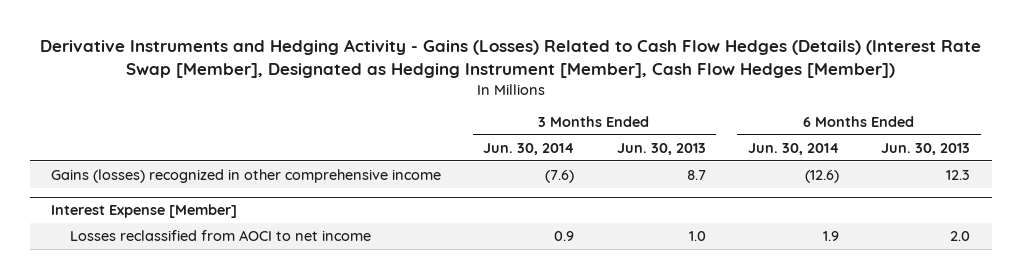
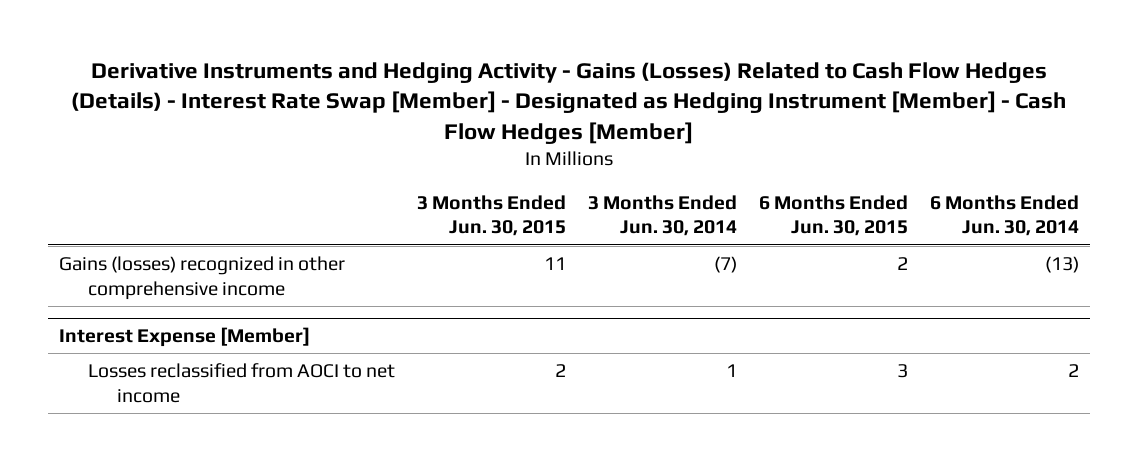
- Derivative Instruments and Hedging Activity - Gains (Losses) Related to Cash Flow Hedges (Details) (Interest Rate Swap [Member], Designated as Hedging Instrument [Member], Cash Flow Hedges [Member])
+ Derivative Instruments and Hedging Activity - Gains (Losses) Related to Cash Flow Hedges (Details) - Interest Rate Swap [Member] - Designated as Hedging Instrument [Member] - Cash Flow Hedges [Member]
- | 3 Months Ended Jun. 30, 2014 | 3 Months Ended Jun. 30, 2013 | 6 Months Ended Jun. 30, 2014 | 6 Months Ended Jun. 30, 2013
+ | 3 Months Ended Jun. 30, 2015 | 3 Months Ended Jun. 30, 2014 | 6 Months Ended Jun. 30, 2015 | 6 Months Ended Jun. 30, 2014
- Gains (losses) recognized in other comprehensive income | (7.6) | 8.7 | (12.6) | 12.3
+ Gains (losses) recognized in other comprehensive income | 11 | (7) | 2 | (13)
@ Interest Expense [Member]
- Losses reclassified from AOCI to net income | 0.9 | 1.0 | 1.9 | 2.0
+ Losses reclassified from AOCI to net income | 2 | 1 | 3 | 2

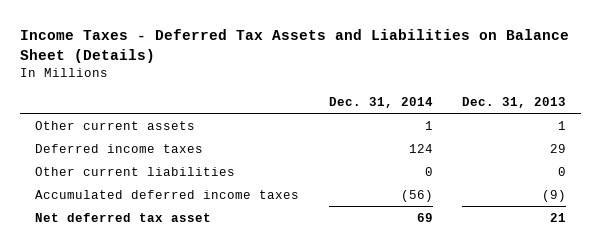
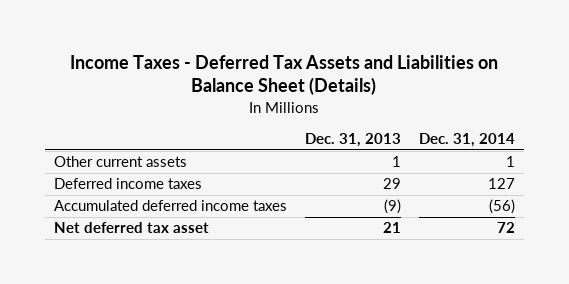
- | Dec. 31, 2014 | Dec. 31, 2013
+ | Dec. 31, 2013 | Dec. 31, 2014
- Deferred income taxes | 124 | 29
- Other current liabilities | 0 | 0
+ Deferred income taxes | 29 | 127
- Net deferred tax asset | 69 | 21
+ Net deferred tax asset | 21 | 72

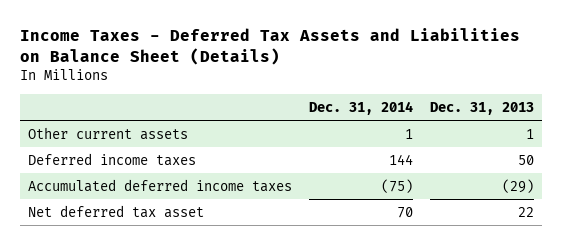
- | Dec. 31, 2013 | Dec. 31, 2014
+ | Dec. 31, 2014 | Dec. 31, 2013
- Deferred income taxes | 29 | 127
- Accumulated deferred income taxes | (9) | (56)
- Net deferred tax asset | 21 | 72
+ Deferred income taxes | 144 | 50
+ Accumulated deferred income taxes | (75) | (29)
+ Net deferred tax asset | 70 | 22

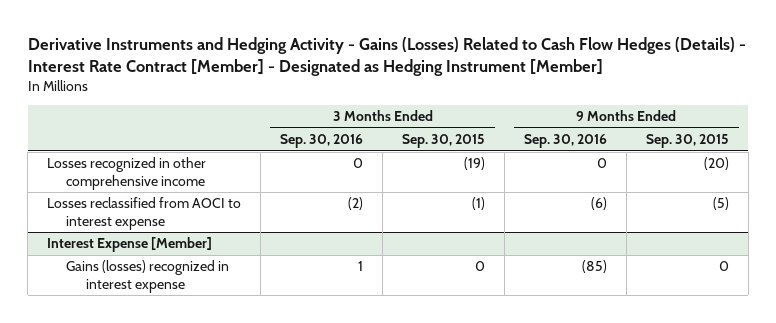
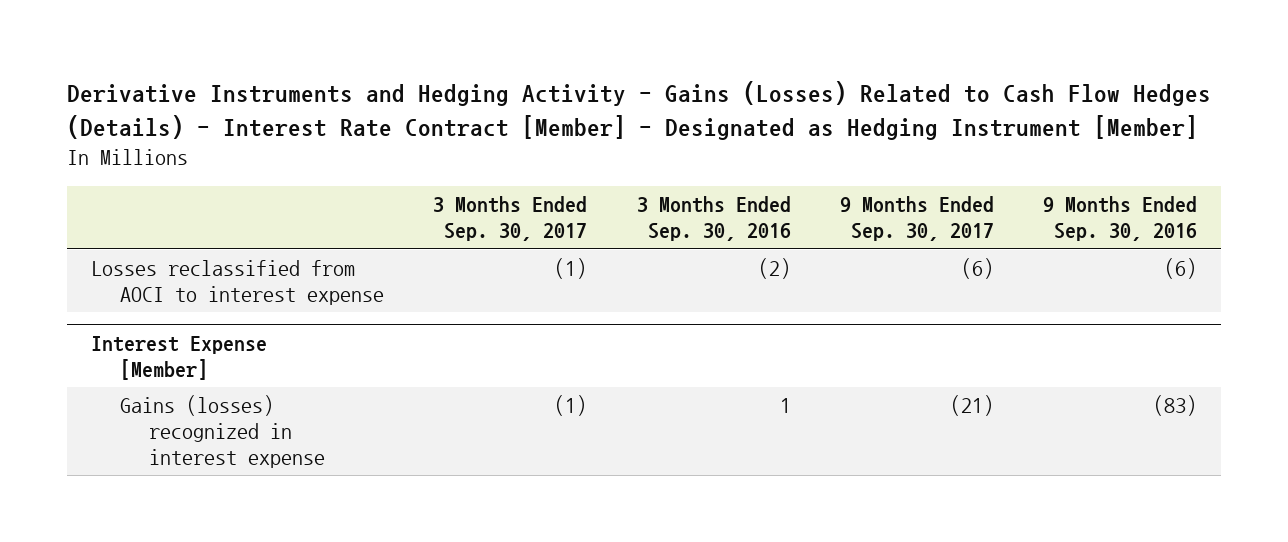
- | 3 Months Ended Sep. 30, 2016 | 3 Months Ended Sep. 30, 2015 | 9 Months Ended Sep. 30, 2016 | 9 Months Ended Sep. 30, 2015
+ | 3 Months Ended Sep. 30, 2017 | 3 Months Ended Sep. 30, 2016 | 9 Months Ended Sep. 30, 2017 | 9 Months Ended Sep. 30, 2016
- Losses recognized in other comprehensive income | 0 | (19) | 0 | (20)
@ Interest Expense [Member]
- Gains (losses) recognized in interest expense | 1 | 0 | (85) | 0
+ Gains (losses) recognized in interest expense | (1) | 1 | (21) | (83)

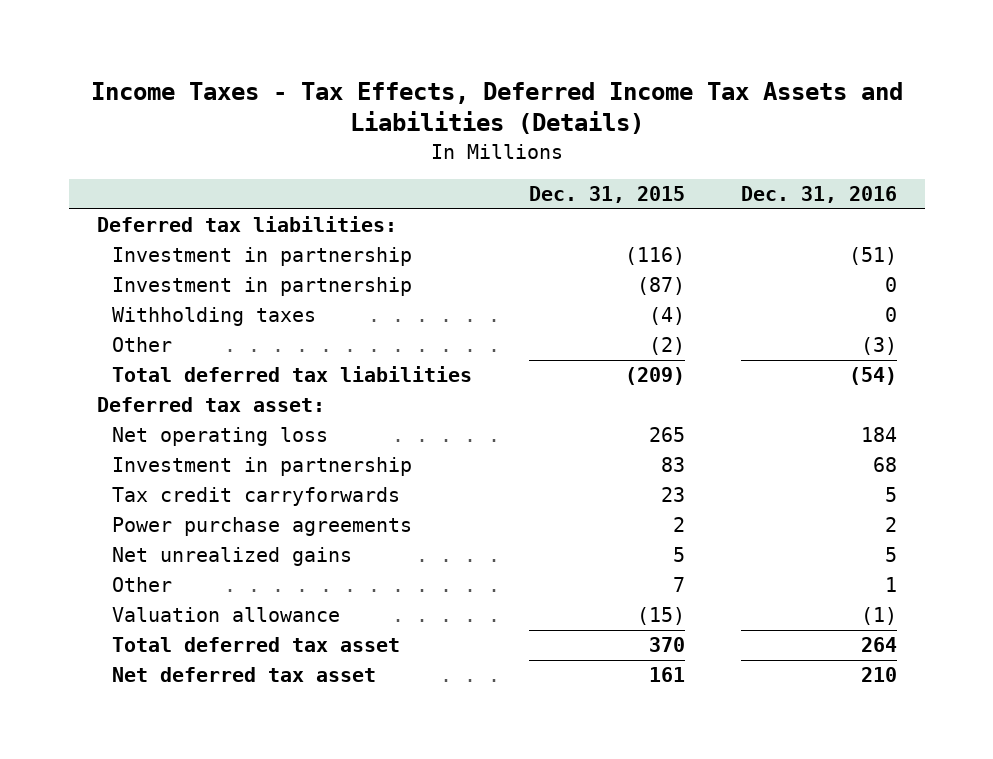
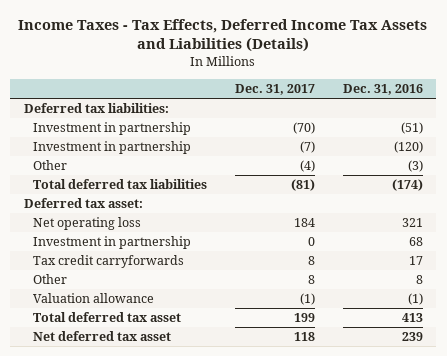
- | Dec. 31, 2015 | Dec. 31, 2016
+ | Dec. 31, 2017 | Dec. 31, 2016
- Investment in partnership | (87) | 0
- Withholding taxes | (4) | 0
+ Investment in partnership | (7) | (120)
- Total deferred tax liabilities | (209) | (54)
+ Total deferred tax liabilities | (81) | (174)
- Net operating loss | 265 | 184
+ Net operating loss | 184 | 321
- Tax credit carryforwards | 23 | 5
- Power purchase agreements | 2 | 2
- Net unrealized gains | 5 | 5
- Other | 7 | 1
+ Tax credit carryforwards | 8 | 17
+ Other | 8 | 8
- Total deferred tax asset | 370 | 264
- Net deferred tax asset | 161 | 210
+ Total deferred tax asset | 199 | 413
+ Net deferred tax asset | 118 | 239

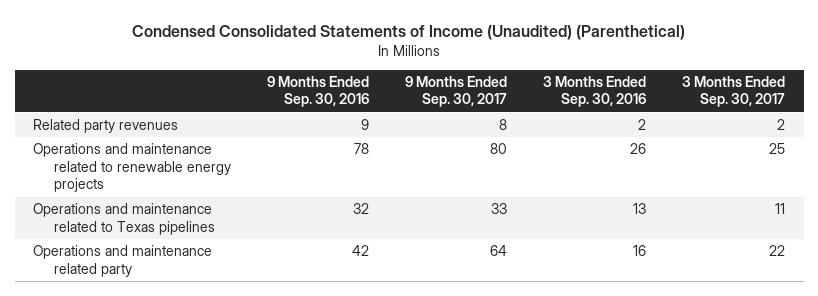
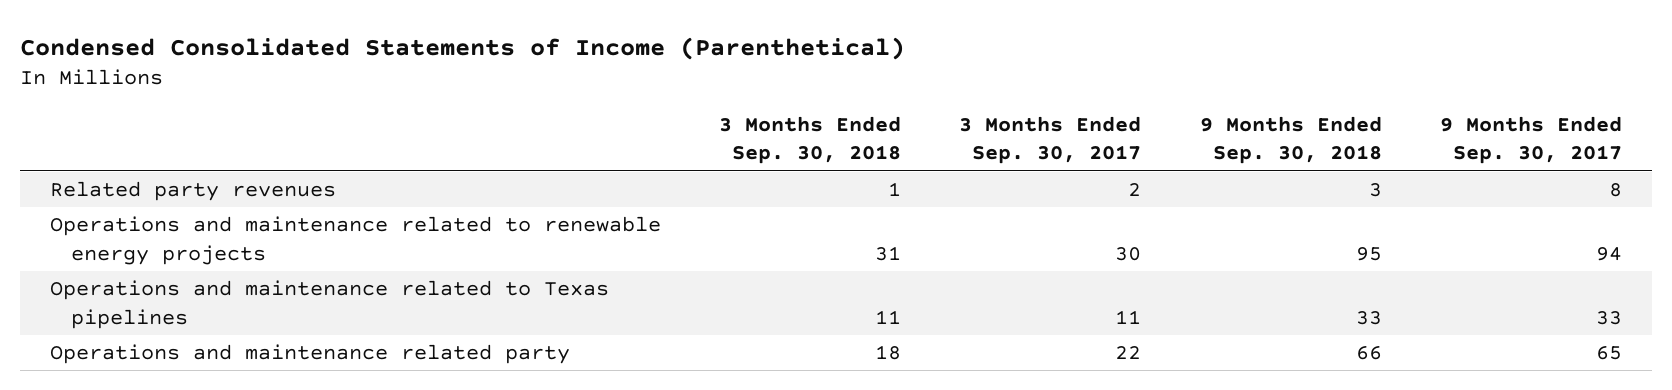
- Condensed Consolidated Statements of Income (Unaudited) (Parenthetical)
+ Condensed Consolidated Statements of Income (Parenthetical)
- | 9 Months Ended Sep. 30, 2016 | 9 Months Ended Sep. 30, 2017 | 3 Months Ended Sep. 30, 2016 | 3 Months Ended Sep. 30, 2017
+ | 3 Months Ended Sep. 30, 2018 | 3 Months Ended Sep. 30, 2017 | 9 Months Ended Sep. 30, 2018 | 9 Months Ended Sep. 30, 2017
- Operations and maintenance related to renewable energy projects | 78 | 80 | 26 | 25
+ Operations and maintenance related to renewable energy projects | 31 | 30 | 95 | 94
- Operations and maintenance related party | 42 | 64 | 16 | 22
+ Operations and maintenance related party | 18 | 22 | 66 | 65

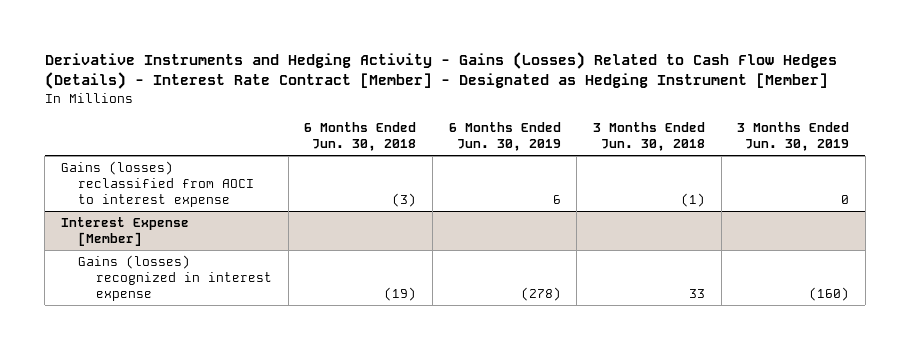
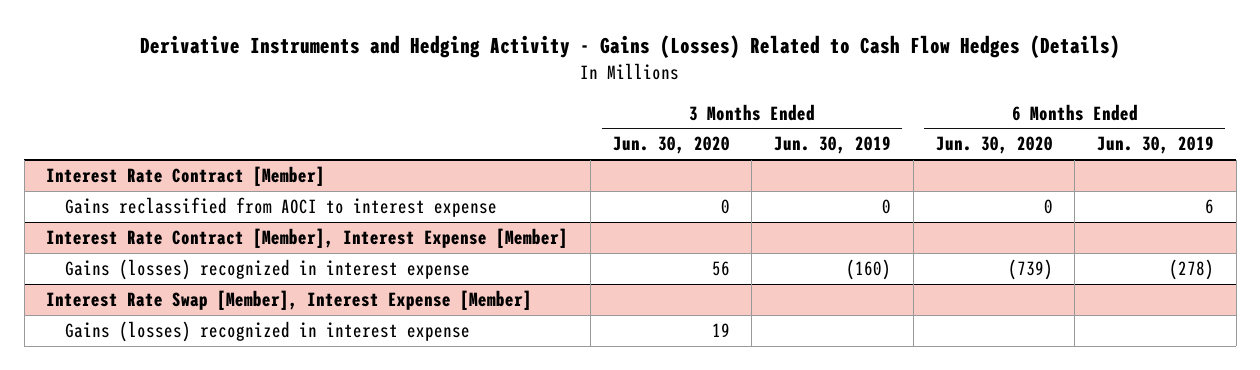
- Derivative Instruments and Hedging Activity - Gains (Losses) Related to Cash Flow Hedges (Details) - Interest Rate Contract [Member] - Designated as Hedging Instrument [Member]
+ Derivative Instruments and Hedging Activity - Gains (Losses) Related to Cash Flow Hedges (Details)
- | 6 Months Ended Jun. 30, 2018 | 6 Months Ended Jun. 30, 2019 | 3 Months Ended Jun. 30, 2018 | 3 Months Ended Jun. 30, 2019
+ | 3 Months Ended Jun. 30, 2020 | 3 Months Ended Jun. 30, 2019 | 6 Months Ended Jun. 30, 2020 | 6 Months Ended Jun. 30, 2019
- Gains (losses) reclassified from AOCI to interest expense | (3) | 6 | (1) | 0
- Interest Expense [Member]
+ Interest Rate Contract [Member]
+ Gains reclassified from AOCI to interest expense | 0 | 0 | 0 | 6
+ Interest Rate Contract [Member], Interest Expense [Member]
+ Interest Rate Swap [Member], Interest Expense [Member]
+ Gains (losses) recognized in interest expense | 19 | | |

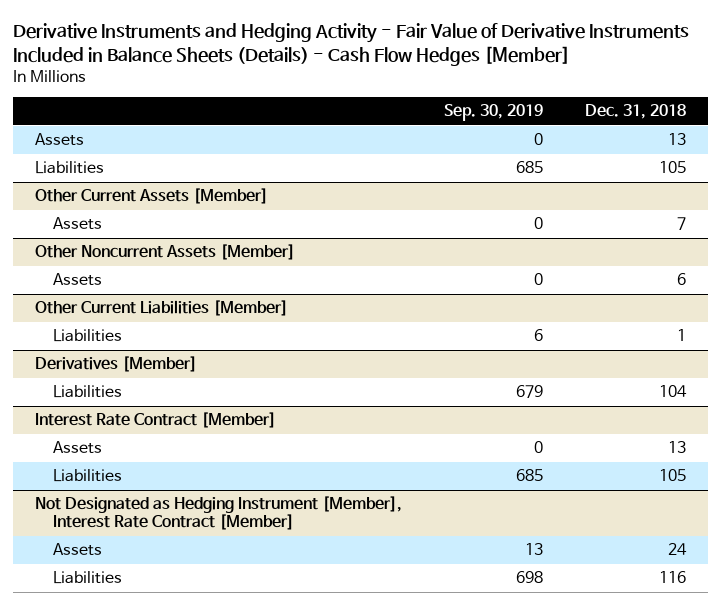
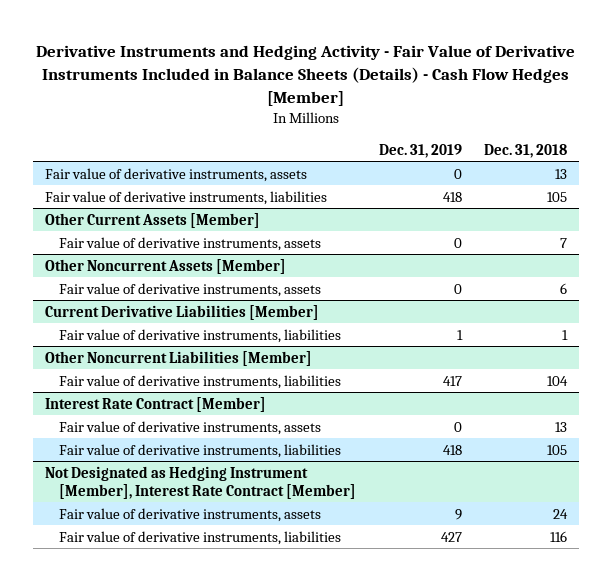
- | Sep. 30, 2019 | Dec. 31, 2018
+ | Dec. 31, 2019 | Dec. 31, 2018
- Assets | 0 | 13
- Liabilities | 685 | 105
+ Fair value of derivative instruments, assets | 0 | 13
+ Fair value of derivative instruments, liabilities | 418 | 105
@ Other Current Assets [Member]
- Assets | 0 | 7
+ Fair value of derivative instruments, assets | 0 | 7
@ Other Noncurrent Assets [Member]
- Assets | 0 | 6
- Other Current Liabilities [Member]
- Liabilities | 6 | 1
- Derivatives [Member]
- Liabilities | 679 | 104
@ Other Noncurrent Assets [Member]
+ Fair value of derivative instruments, assets | 0 | 6
+ Current Derivative Liabilities [Member]
+ Fair value of derivative instruments, liabilities | 1 | 1
+ Other Noncurrent Liabilities [Member]
+ Fair value of derivative instruments, liabilities | 417 | 104
@ Interest Rate Contract [Member]
- Assets | 0 | 13
- Liabilities | 685 | 105
+ Fair value of derivative instruments, assets | 0 | 13
+ Fair value of derivative instruments, liabilities | 418 | 105
@ Not Designated as Hedging Instrument [Member], Interest Rate Contract [Member]
- Assets | 13 | 24
- Liabilities | 698 | 116
+ Fair value of derivative instruments, assets | 9 | 24
+ Fair value of derivative instruments, liabilities | 427 | 116

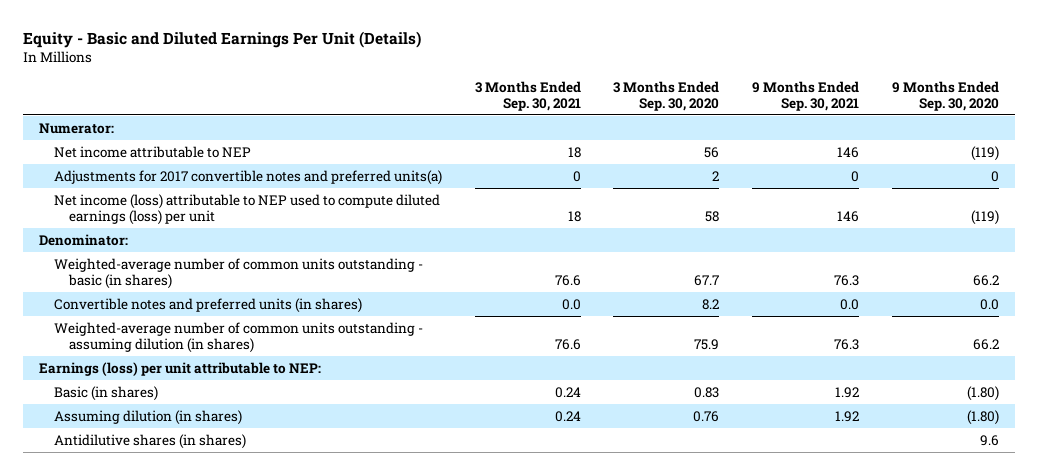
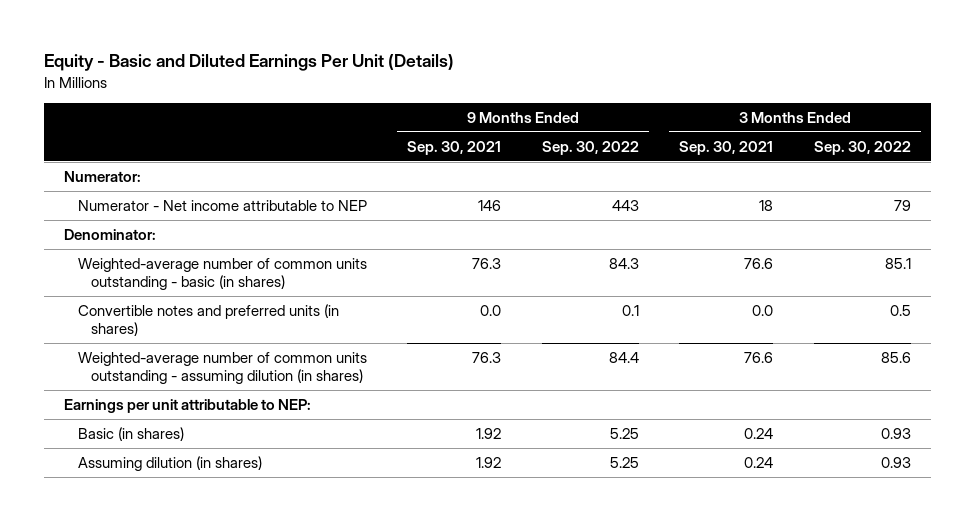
- | 3 Months Ended Sep. 30, 2021 | 3 Months Ended Sep. 30, 2020 | 9 Months Ended Sep. 30, 2021 | 9 Months Ended Sep. 30, 2020
+ | 9 Months Ended Sep. 30, 2021 | 9 Months Ended Sep. 30, 2022 | 3 Months Ended Sep. 30, 2021 | 3 Months Ended Sep. 30, 2022
- Net income attributable to NEP | 18 | 56 | 146 | (119)
- Adjustments for 2017 convertible notes and preferred units(a) | 0 | 2 | 0 | 0
- Net income (loss) attributable to NEP used to compute diluted earnings (loss) per unit | 18 | 58 | 146 | (119)
+ Numerator - Net income attributable to NEP | 146 | 443 | 18 | 79
- Earnings (loss) per unit attributable to NEP:
+ Earnings per unit attributable to NEP:
- Antidilutive shares (in shares) | | | | 9.6

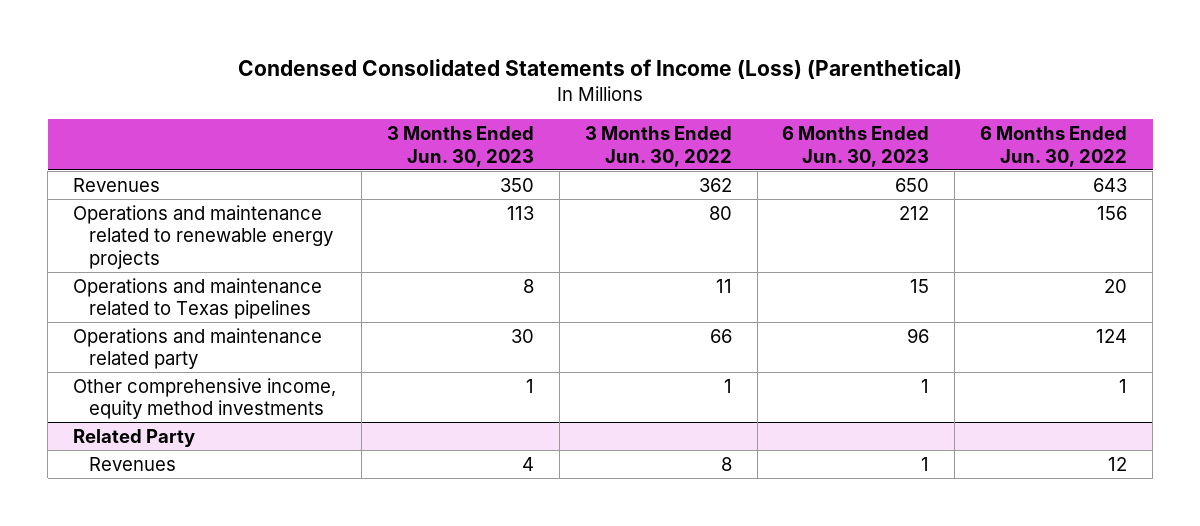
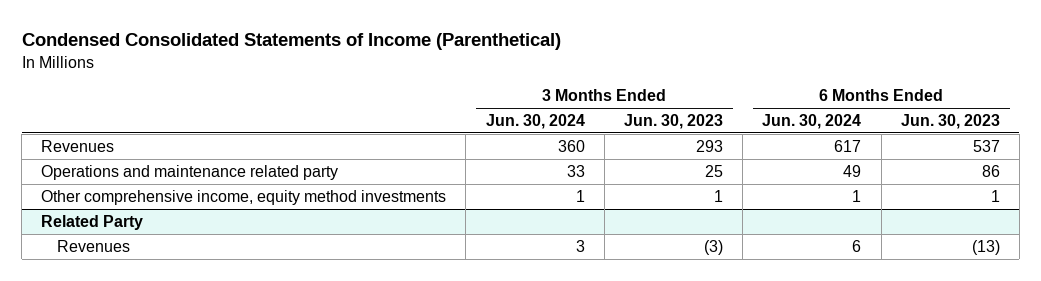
- Condensed Consolidated Statements of Income (Loss) (Parenthetical)
+ Condensed Consolidated Statements of Income (Parenthetical)
- | 3 Months Ended Jun. 30, 2023 | 3 Months Ended Jun. 30, 2022 | 6 Months Ended Jun. 30, 2023 | 6 Months Ended Jun. 30, 2022
+ | 3 Months Ended Jun. 30, 2024 | 3 Months Ended Jun. 30, 2023 | 6 Months Ended Jun. 30, 2024 | 6 Months Ended Jun. 30, 2023
- Revenues | 350 | 362 | 650 | 643
- Operations and maintenance related to renewable energy projects | 113 | 80 | 212 | 156
- Operations and maintenance related to Texas pipelines | 8 | 11 | 15 | 20
- Operations and maintenance related party | 30 | 66 | 96 | 124
+ Revenues | 360 | 293 | 617 | 537
+ Operations and maintenance related party | 33 | 25 | 49 | 86
@ Related Party
- Revenues | 4 | 8 | 1 | 12
+ Revenues | 3 | (3) | 6 | (13)

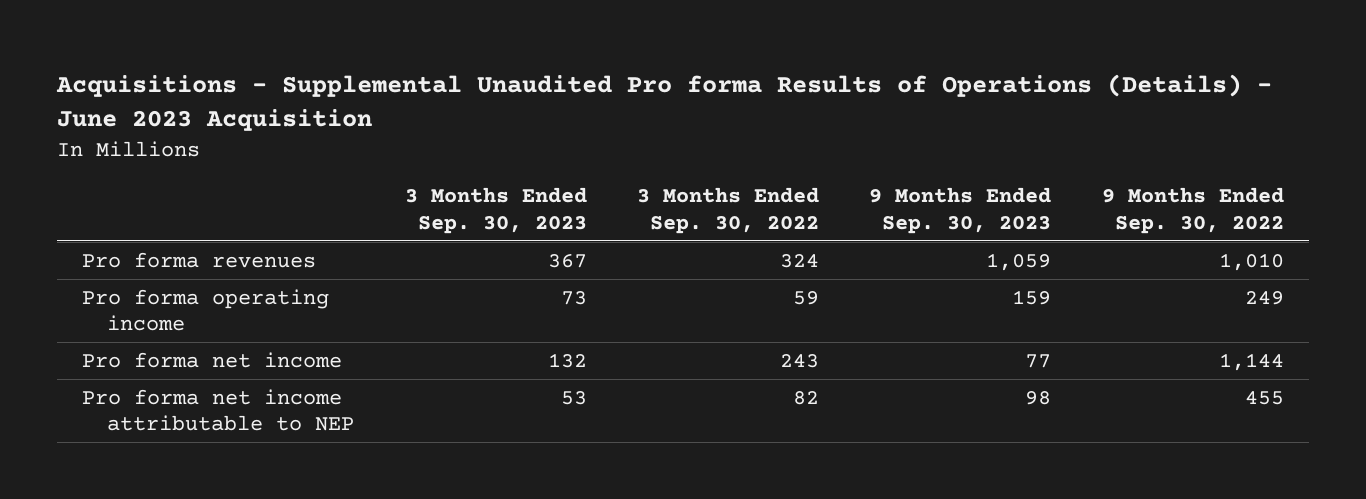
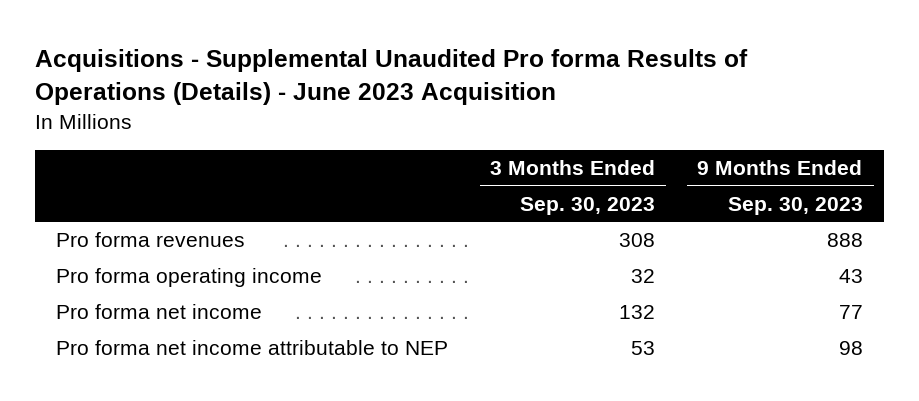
- | 3 Months Ended Sep. 30, 2023 | 3 Months Ended Sep. 30, 2022 | 9 Months Ended Sep. 30, 2023 | 9 Months Ended Sep. 30, 2022
+ | 3 Months Ended Sep. 30, 2023 | 9 Months Ended Sep. 30, 2023
- Pro forma revenues | 367 | 324 | 1,059 | 1,010
- Pro forma operating income | 73 | 59 | 159 | 249
+ Pro forma revenues | 308 | 888
+ Pro forma operating income | 32 | 43

